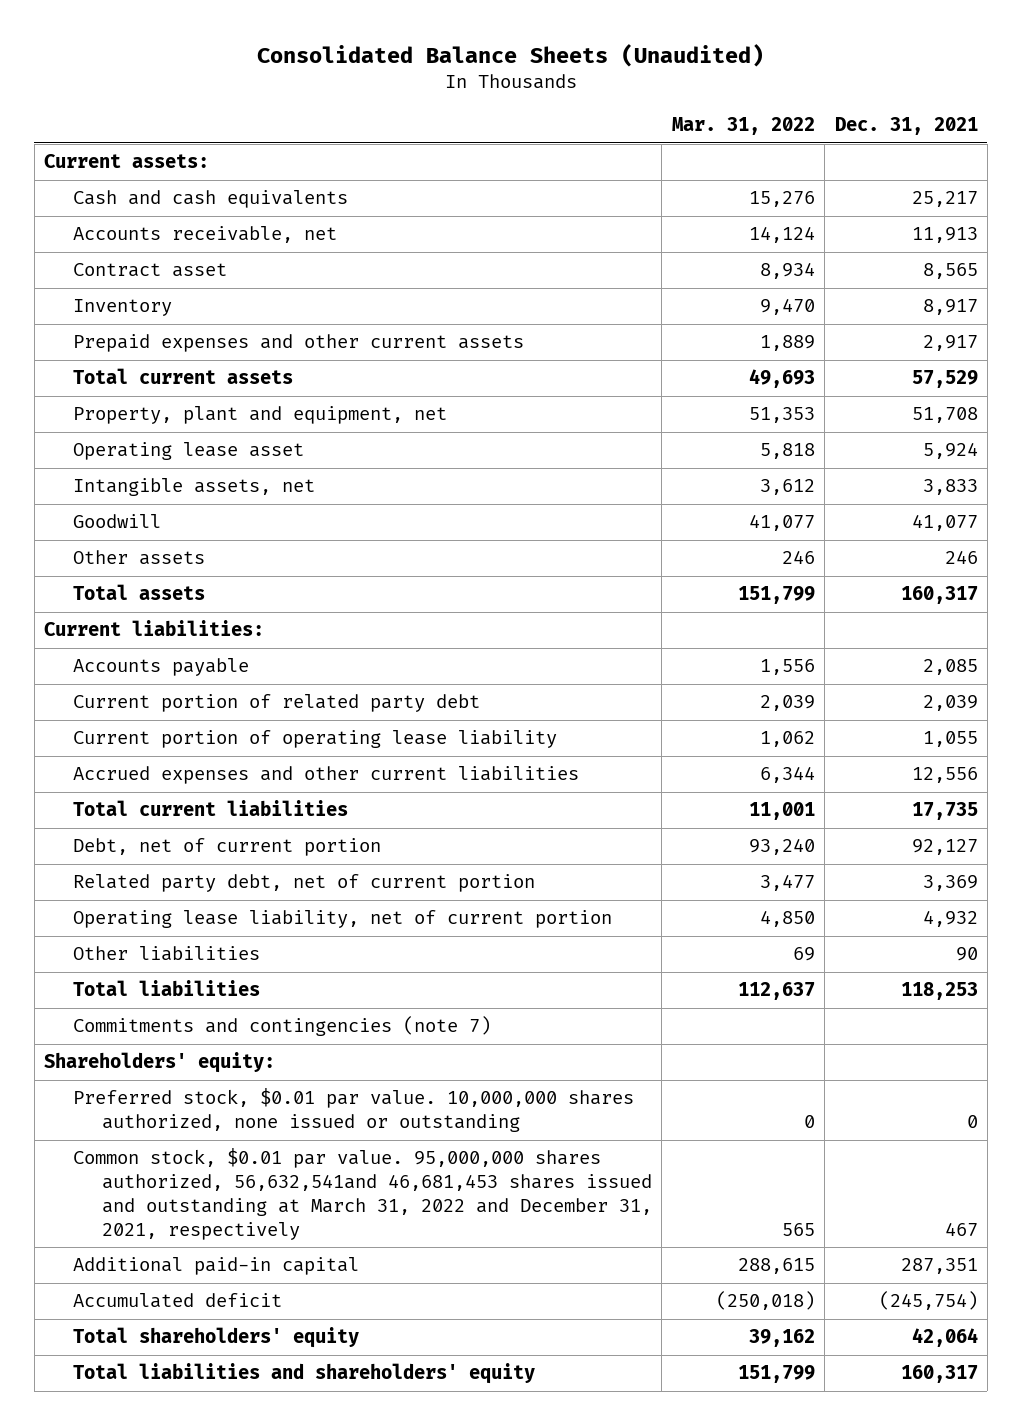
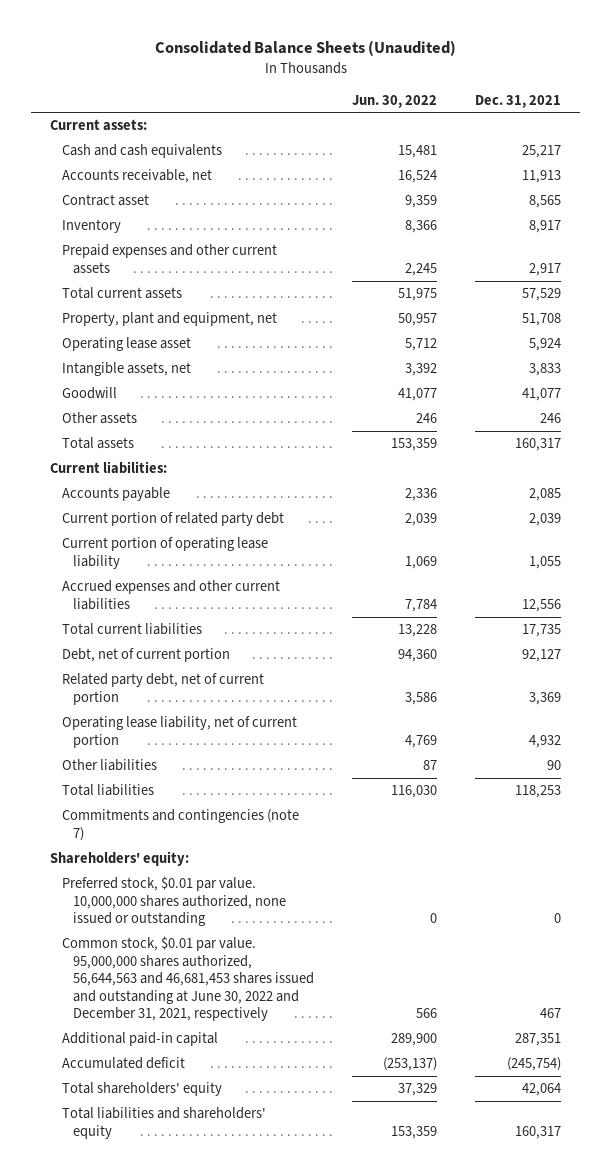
- | Mar. 31, 2022 | Dec. 31, 2021
+ | Jun. 30, 2022 | Dec. 31, 2021
- Common stock, $0.01 par value. 95,000,000 shares authorized, 56,632,541and 46,681,453 shares issued and outstanding at March 31, 2022 and December 31, 2021, respectively | 565 | 467
+ Common stock, $0.01 par value. 95,000,000 shares authorized, 56,644,563 and 46,681,453 shares issued and outstanding at June 30, 2022 and December 31, 2021, respectively | 566 | 467

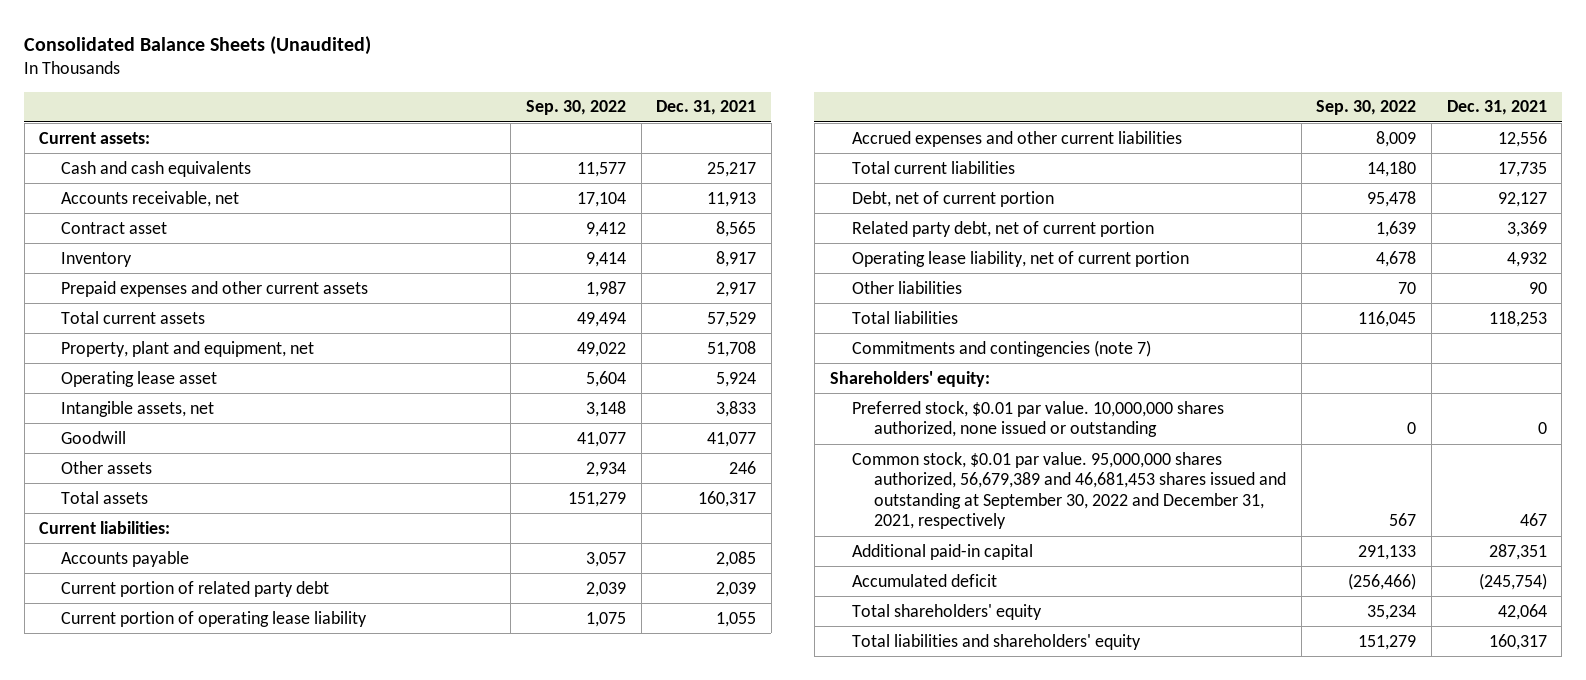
- | Jun. 30, 2022 | Dec. 31, 2021
+ | Sep. 30, 2022 | Dec. 31, 2021
- Common stock, $0.01 par value. 95,000,000 shares authorized, 56,644,563 and 46,681,453 shares issued and outstanding at June 30, 2022 and December 31, 2021, respectively | 566 | 467
+ Common stock, $0.01 par value. 95,000,000 shares authorized, 56,679,389 and 46,681,453 shares issued and outstanding at September 30, 2022 and December 31, 2021, respectively | 567 | 467

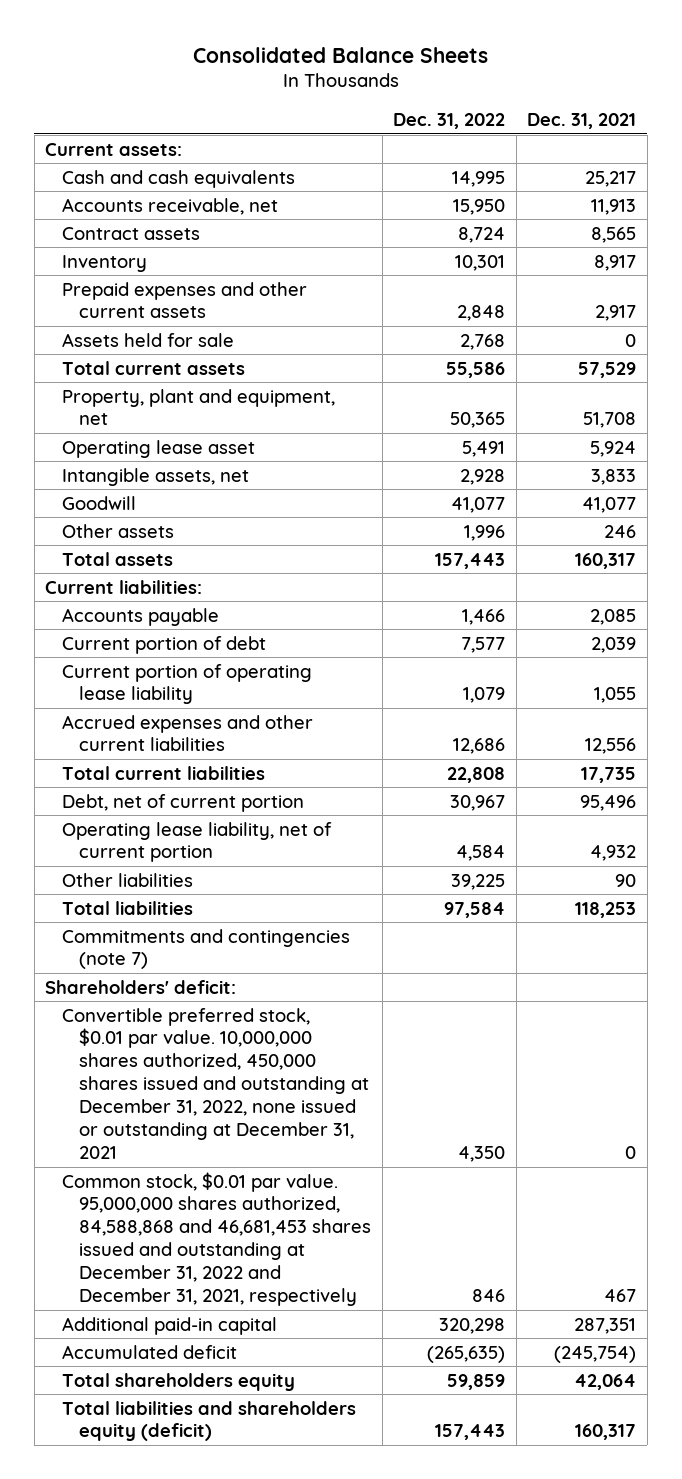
- Consolidated Balance Sheets (Unaudited)
+ Consolidated Balance Sheets
- | Sep. 30, 2022 | Dec. 31, 2021
+ | Dec. 31, 2022 | Dec. 31, 2021
- Contract asset | 9,412 | 8,565
+ Contract assets | 8,724 | 8,565
+ Assets held for sale | 2,768 | 0
- Current portion of related party debt | 2,039 | 2,039
+ Current portion of debt | 7,577 | 2,039
- Debt, net of current portion | 95,478 | 92,127
- Related party debt, net of current portion | 1,639 | 3,369
+ Debt, net of current portion | 30,967 | 95,496
- Shareholders' equity:
- Preferred stock, $0.01 par value. 10,000,000 shares authorized, none issued or outstanding | 0 | 0
- Common stock, $0.01 par value. 95,000,000 shares authorized, 56,679,389 and 46,681,453 shares issued and outstanding at September 30, 2022 and December 31, 2021, respectively | 567 | 467
+ Shareholders' deficit:
+ Convertible preferred stock, $0.01 par value. 10,000,000 shares authorized, 450,000 shares issued and outstanding at December 31, 2022, none issued or outstanding at December 31, 2021 | 4,350 | 0
+ Common stock, $0.01 par value. 95,000,000 shares authorized, 84,588,868 and 46,681,453 shares issued and outstanding at December 31, 2022 and December 31, 2021, respectively | 846 | 467
- Total shareholders' equity | 35,234 | 42,064
- Total liabilities and shareholders' equity | 151,279 | 160,317
+ Total shareholders equity | 59,859 | 42,064
+ Total liabilities and shareholders equity (deficit) | 157,443 | 160,317

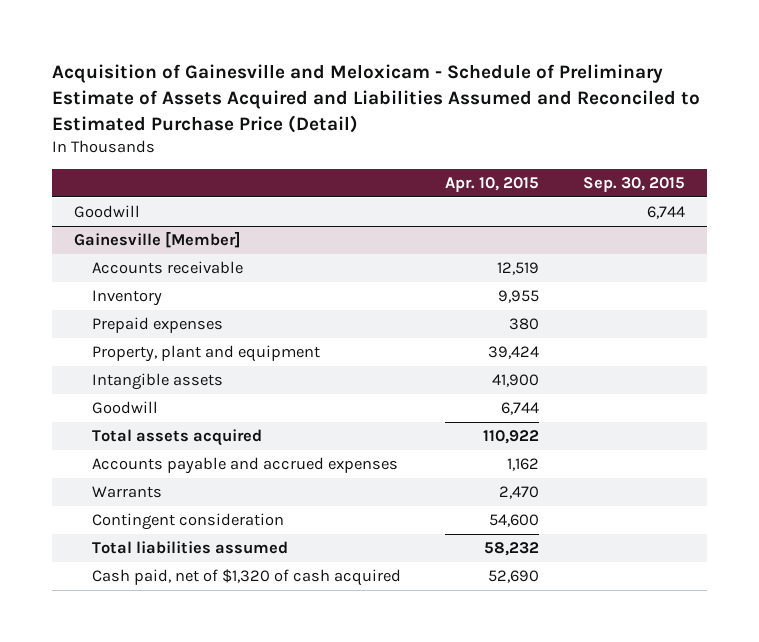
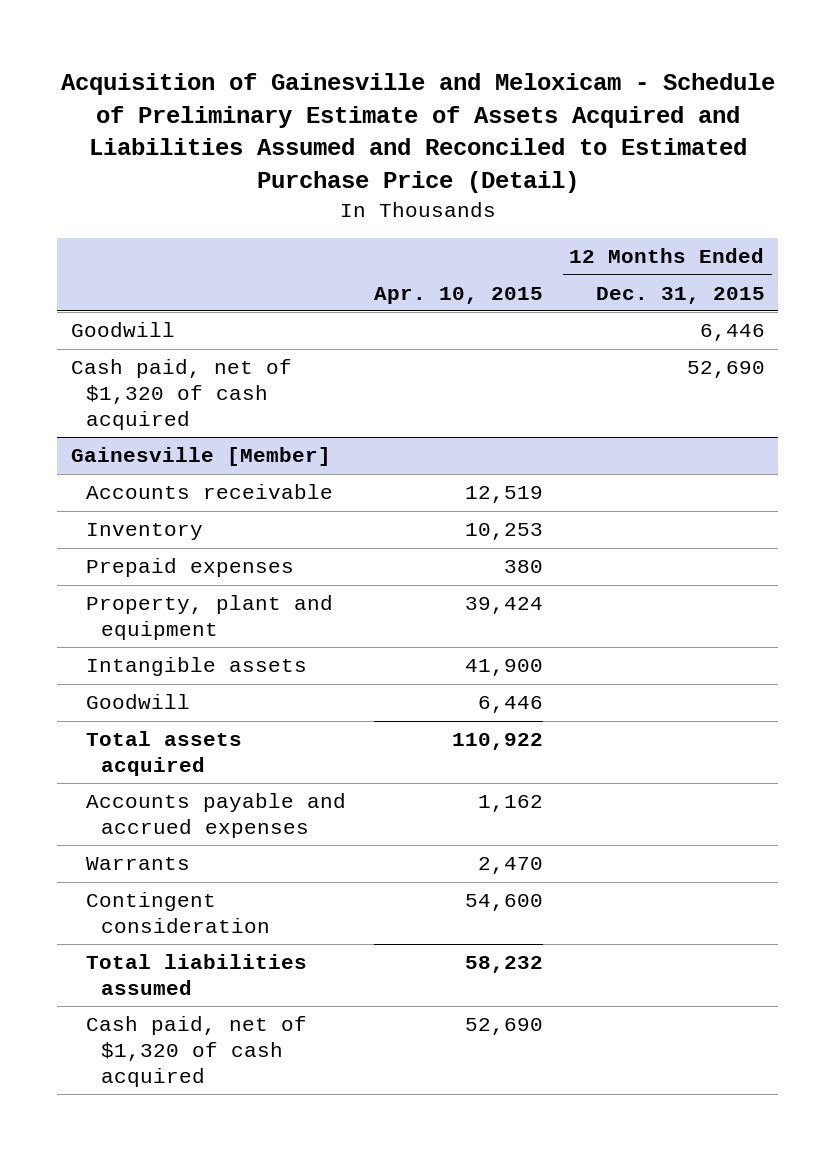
- | Apr. 10, 2015 | Sep. 30, 2015
+ | Apr. 10, 2015 | 12 Months Ended Dec. 31, 2015
+ Cash paid, net of $1,320 of cash acquired | | 52,690
@ Gainesville [Member]
- Inventory | 9,955 |
+ Inventory | 10,253 |
- Goodwill | 6,744 |
+ Goodwill | 6,446 |

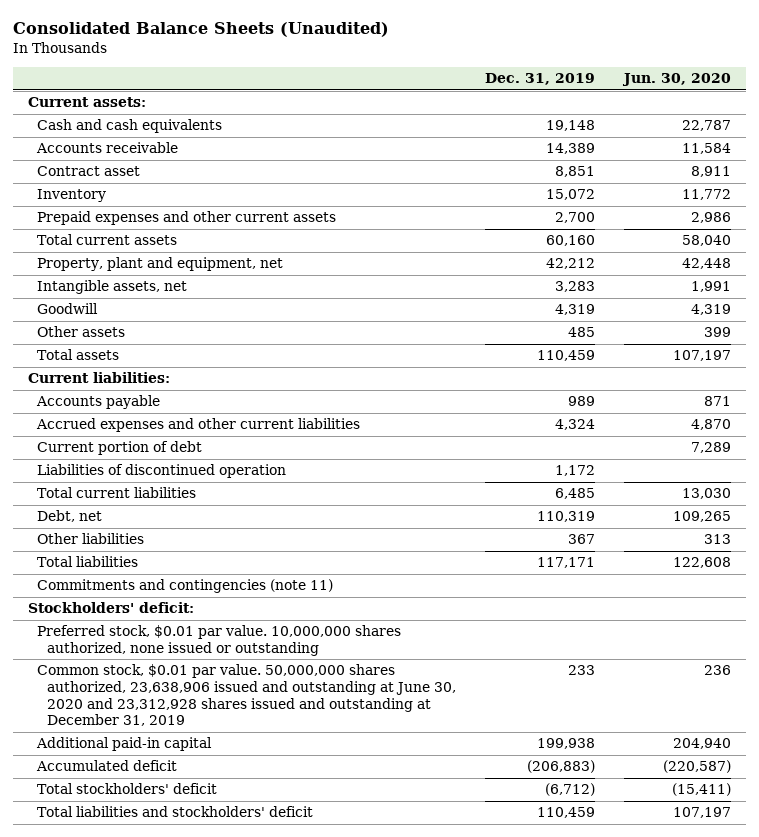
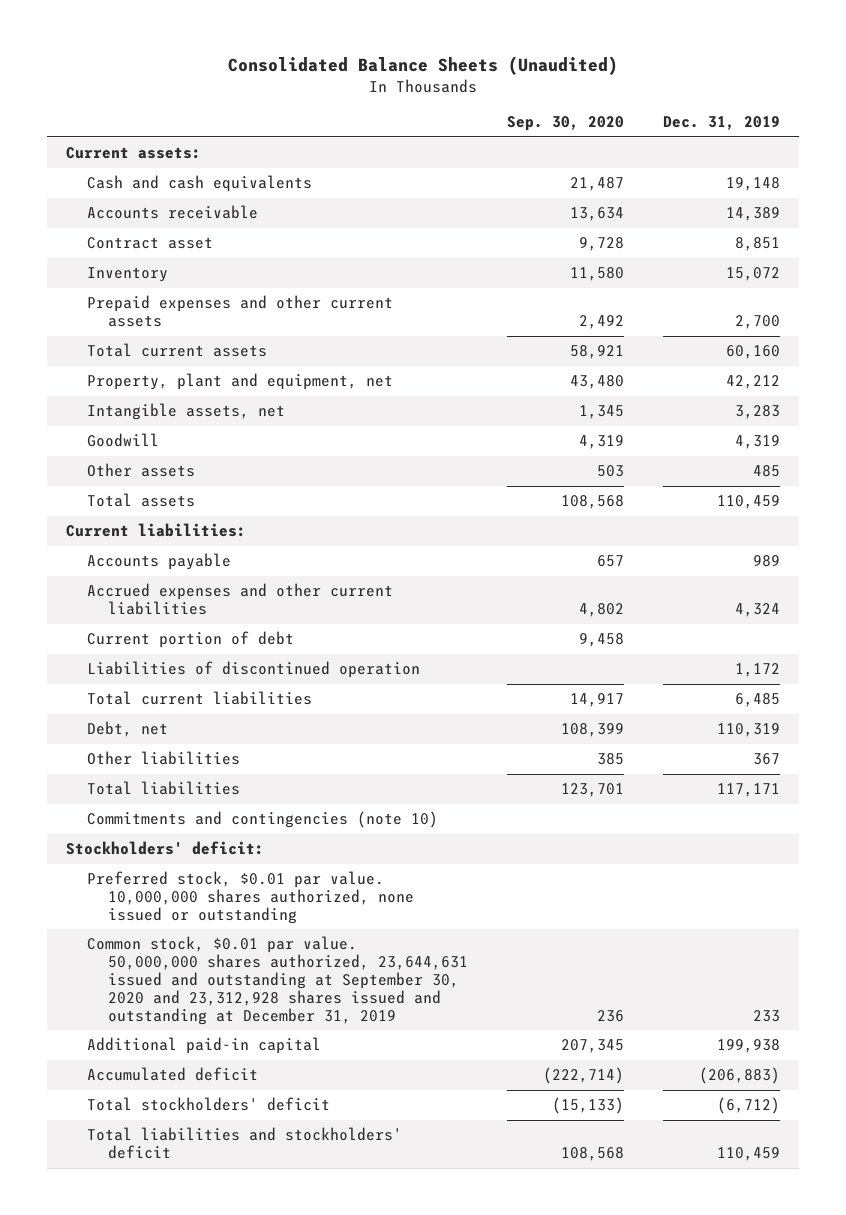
- | Dec. 31, 2019 | Jun. 30, 2020
+ | Sep. 30, 2020 | Dec. 31, 2019
- Commitments and contingencies (note 11)
+ Commitments and contingencies (note 10)
- Common stock, $0.01 par value. 50,000,000 shares authorized, 23,638,906 issued and outstanding at June 30, 2020 and 23,312,928 shares issued and outstanding at December 31, 2019 | 233 | 236
+ Common stock, $0.01 par value. 50,000,000 shares authorized, 23,644,631 issued and outstanding at September 30, 2020 and 23,312,928 shares issued and outstanding at December 31, 2019 | 236 | 233

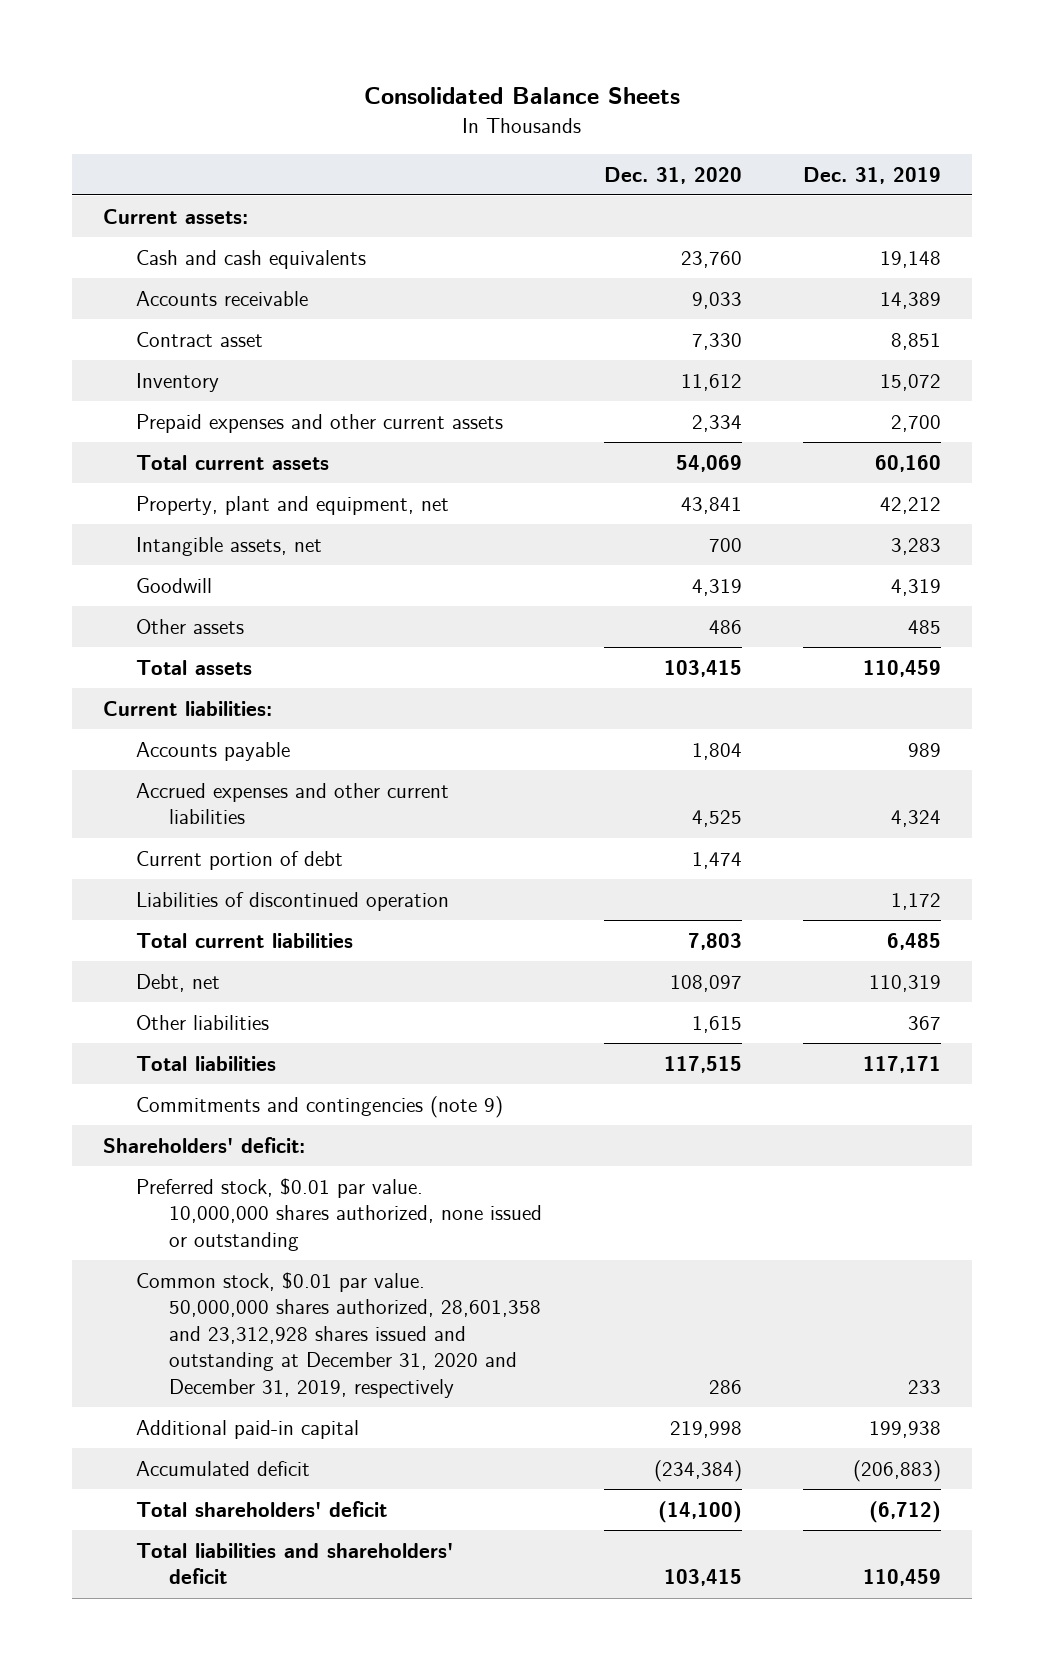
- Consolidated Balance Sheets (Unaudited)
+ Consolidated Balance Sheets
- | Sep. 30, 2020 | Dec. 31, 2019
+ | Dec. 31, 2020 | Dec. 31, 2019
- Commitments and contingencies (note 10)
- Stockholders' deficit:
+ Commitments and contingencies (note 9)
+ Shareholders' deficit:
- Common stock, $0.01 par value. 50,000,000 shares authorized, 23,644,631 issued and outstanding at September 30, 2020 and 23,312,928 shares issued and outstanding at December 31, 2019 | 236 | 233
+ Common stock, $0.01 par value. 50,000,000 shares authorized, 28,601,358 and 23,312,928 shares issued and outstanding at December 31, 2020 and December 31, 2019, respectively | 286 | 233
- Total stockholders' deficit | (15,133) | (6,712)
- Total liabilities and stockholders' deficit | 108,568 | 110,459
+ Total shareholders' deficit | (14,100) | (6,712)
+ Total liabilities and shareholders' deficit | 103,415 | 110,459

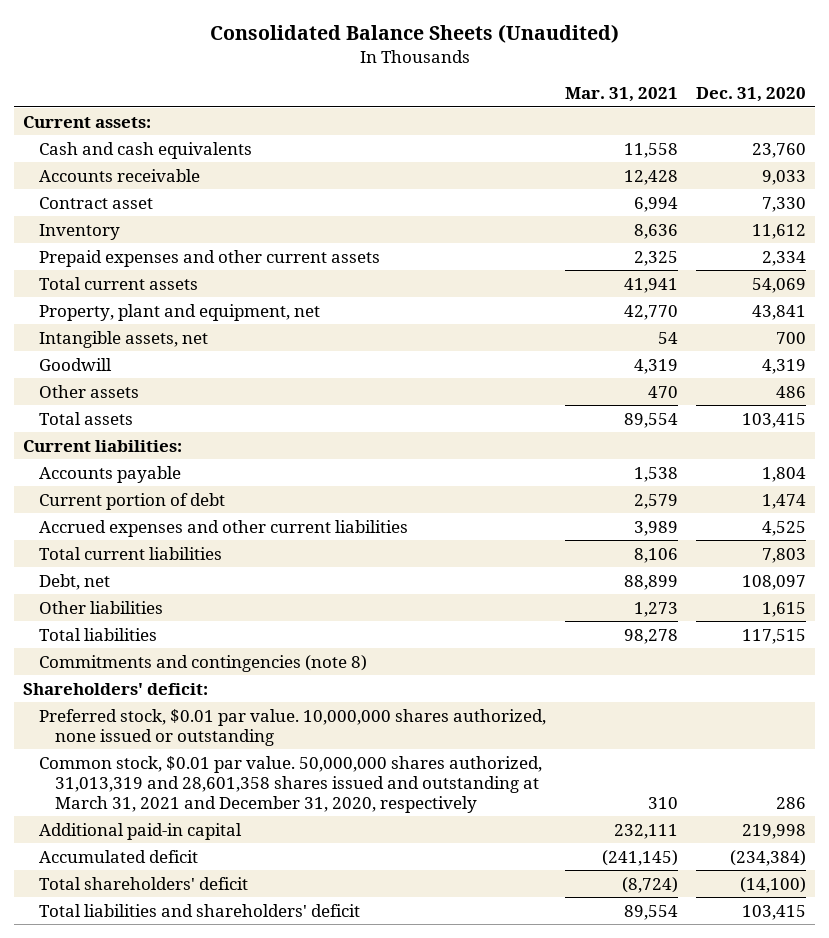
- Consolidated Balance Sheets
+ Consolidated Balance Sheets (Unaudited)
- | Dec. 31, 2020 | Dec. 31, 2019
+ | Mar. 31, 2021 | Dec. 31, 2020
- Liabilities of discontinued operation | | 1,172
moved down: Accrued expenses and other current liabilities | 3,989 | 4,525
- Commitments and contingencies (note 9)
+ Commitments and contingencies (note 8)
- Common stock, $0.01 par value. 50,000,000 shares authorized, 28,601,358 and 23,312,928 shares issued and outstanding at December 31, 2020 and December 31, 2019, respectively | 286 | 233
+ Common stock, $0.01 par value. 50,000,000 shares authorized, 31,013,319 and 28,601,358 shares issued and outstanding at March 31, 2021 and December 31, 2020, respectively | 310 | 286

